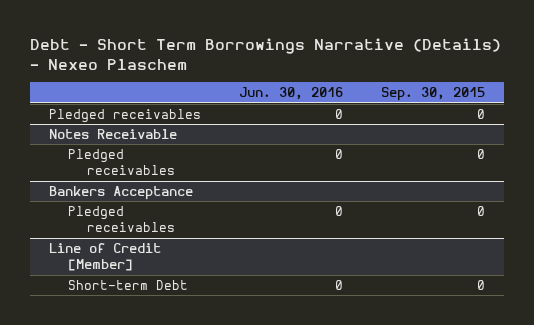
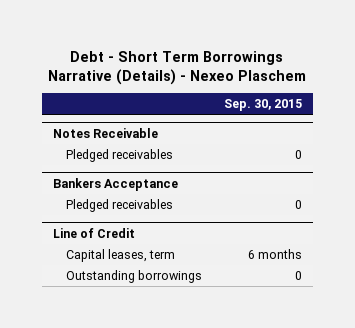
- | Jun. 30, 2016 | Sep. 30, 2015
+ | Sep. 30, 2015
- Pledged receivables | 0 | 0
- Line of Credit [Member]
- Short-term Debt | 0 | 0
+ Line of Credit
+ Capital leases, term | 6 months
+ Outstanding borrowings | 0

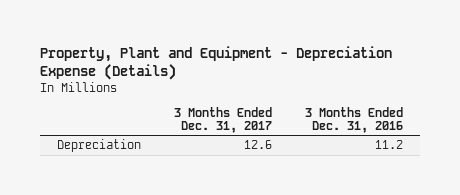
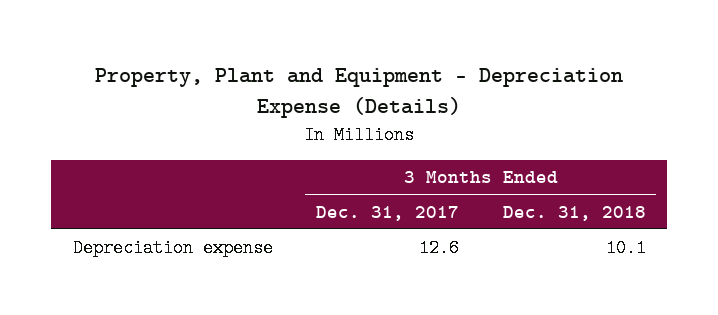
- | 3 Months Ended Dec. 31, 2017 | 3 Months Ended Dec. 31, 2016
+ | 3 Months Ended Dec. 31, 2017 | 3 Months Ended Dec. 31, 2018
- Depreciation | 12.6 | 11.2
+ Depreciation expense | 12.6 | 10.1

